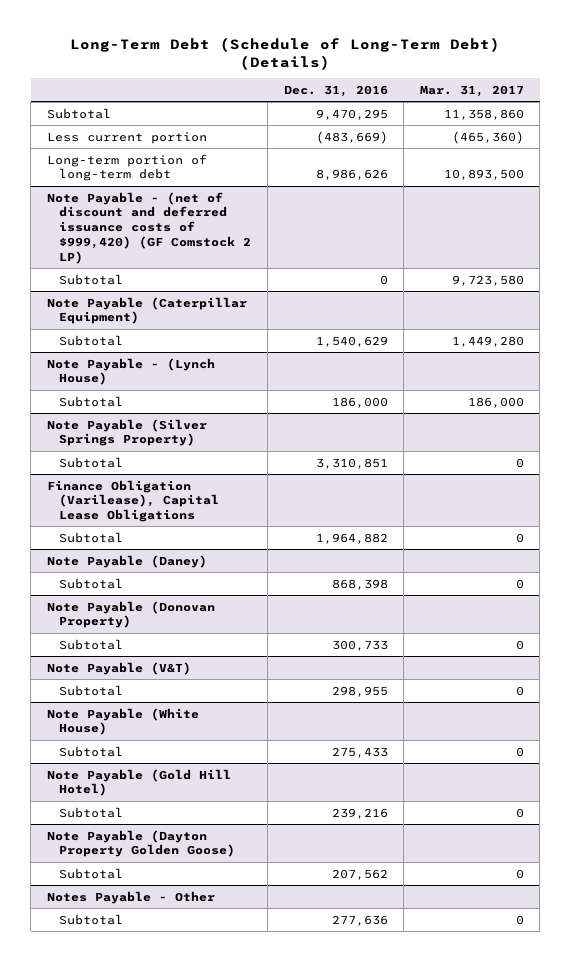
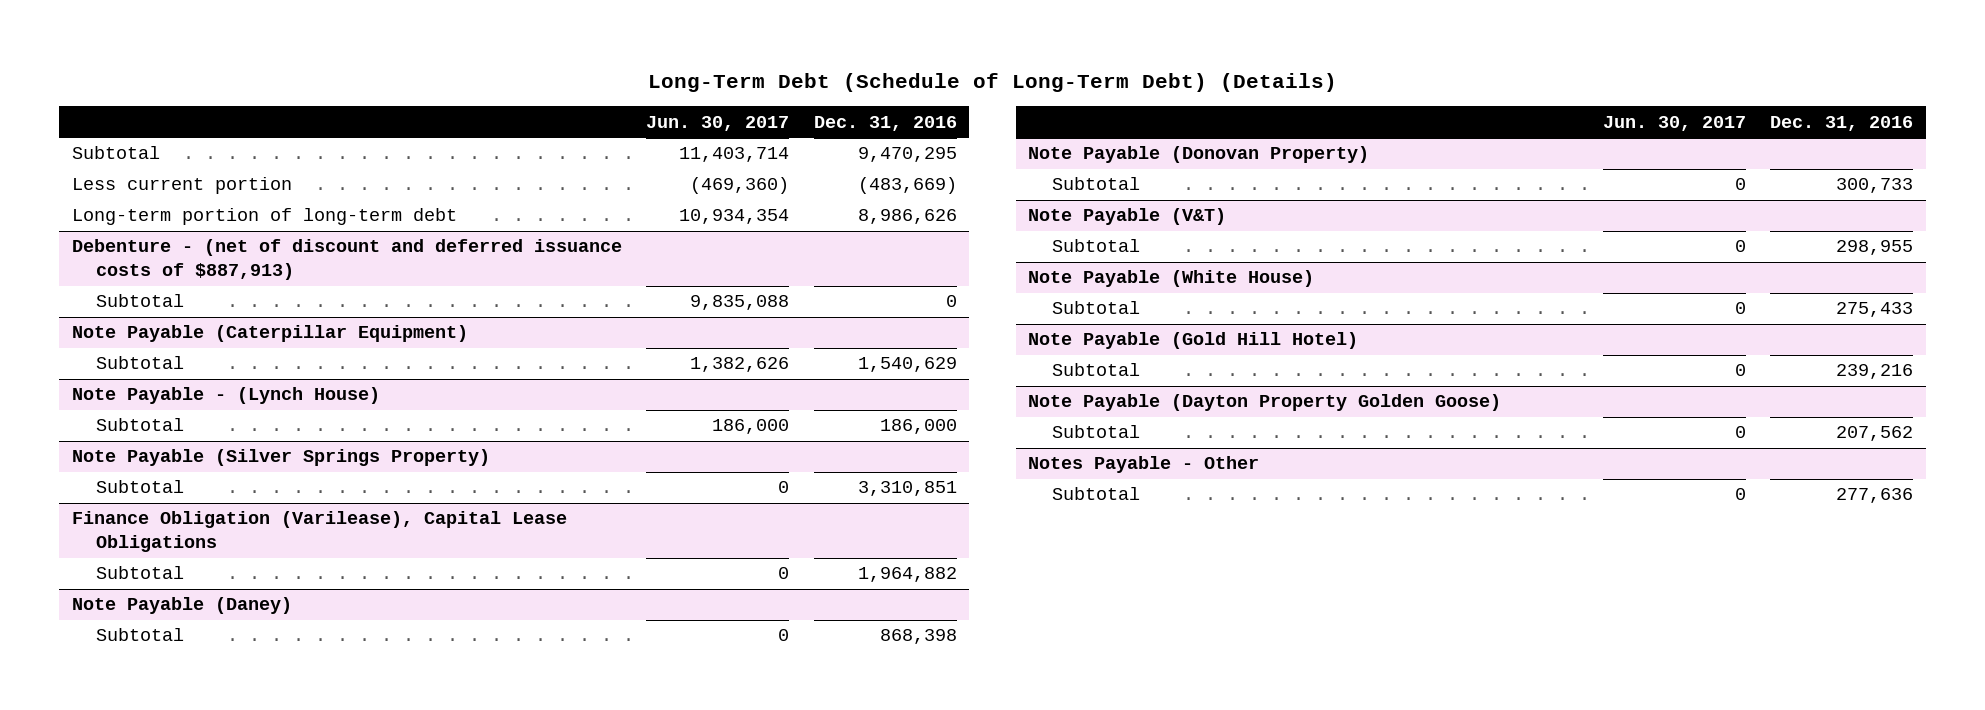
- | Dec. 31, 2016 | Mar. 31, 2017
+ | Jun. 30, 2017 | Dec. 31, 2016
- Note Payable - (net of discount and deferred issuance costs of $999,420) (GF Comstock 2 LP)
+ Debenture - (net of discount and deferred issuance costs of $887,913)

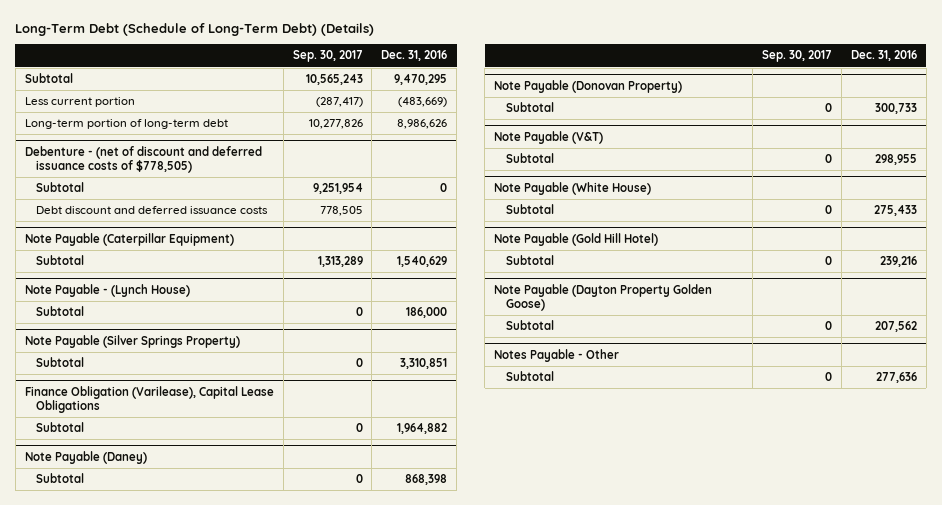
- | Jun. 30, 2017 | Dec. 31, 2016
+ | Sep. 30, 2017 | Dec. 31, 2016
- Debenture - (net of discount and deferred issuance costs of $887,913)
+ Debenture - (net of discount and deferred issuance costs of $778,505)
+ Debt discount and deferred issuance costs | 778,505 |

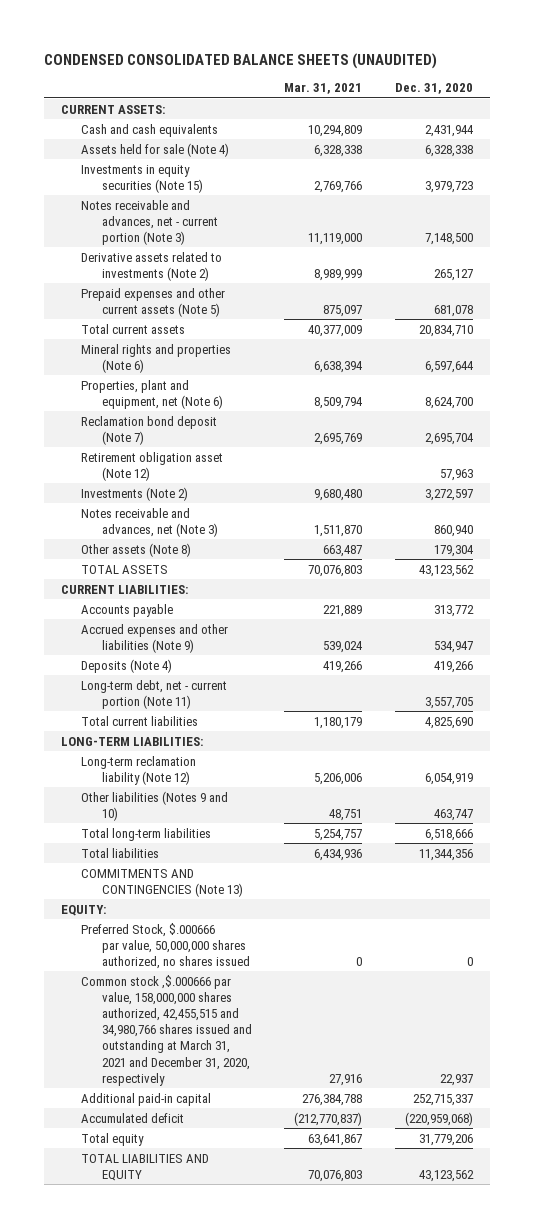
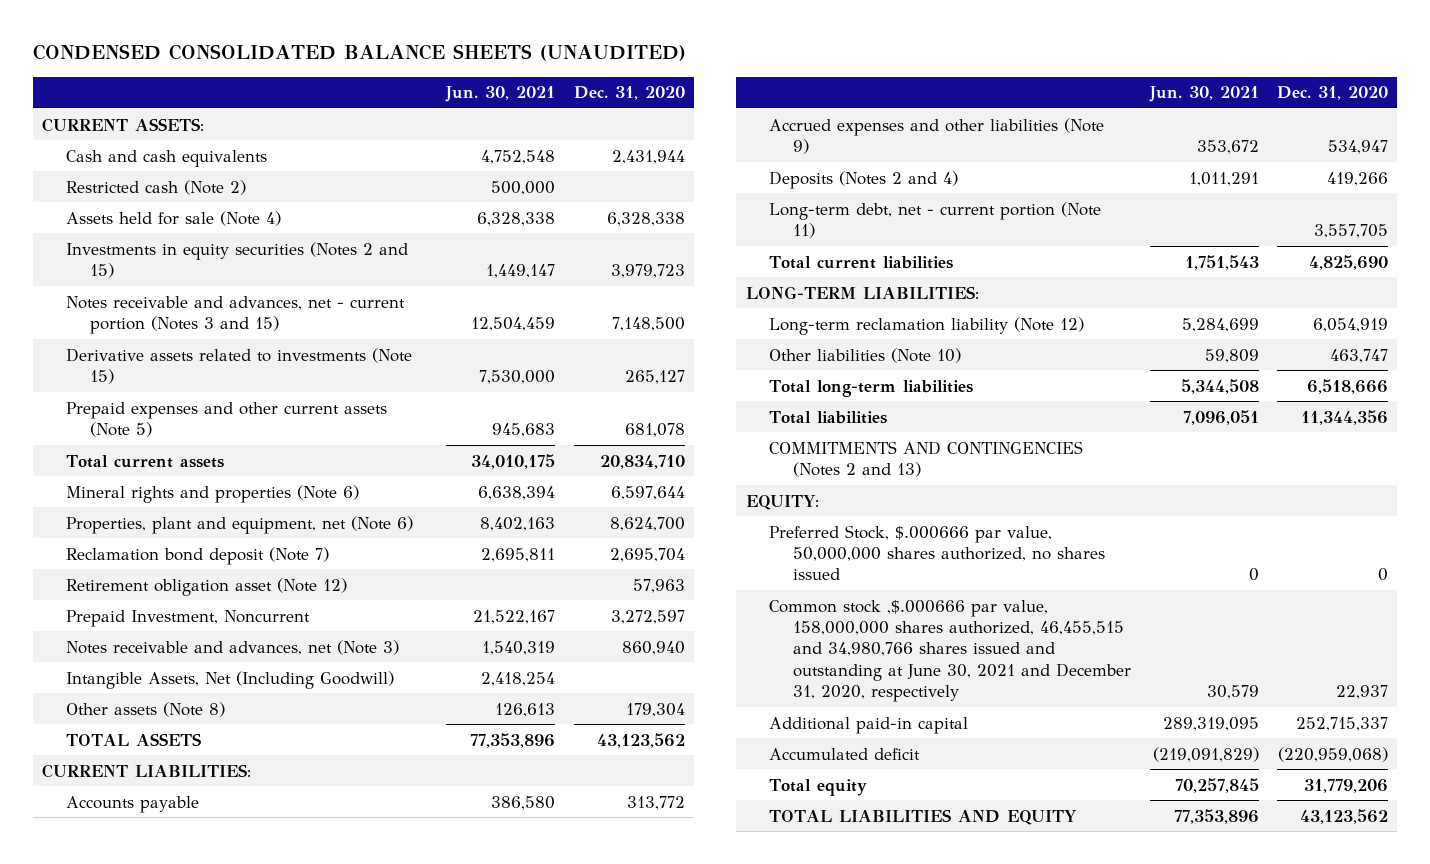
- | Mar. 31, 2021 | Dec. 31, 2020
+ | Jun. 30, 2021 | Dec. 31, 2020
+ Restricted cash (Note 2) | 500,000 |
- Investments in equity securities (Note 15) | 2,769,766 | 3,979,723
- Notes receivable and advances, net - current portion (Note 3) | 11,119,000 | 7,148,500
- Derivative assets related to investments (Note 2) | 8,989,999 | 265,127
+ Investments in equity securities (Notes 2 and 15) | 1,449,147 | 3,979,723
+ Notes receivable and advances, net - current portion (Notes 3 and 15) | 12,504,459 | 7,148,500
+ Derivative assets related to investments (Note 15) | 7,530,000 | 265,127
- Investments (Note 2) | 9,680,480 | 3,272,597
+ Prepaid Investment, Noncurrent | 21,522,167 | 3,272,597
+ Intangible Assets, Net (Including Goodwill) | 2,418,254 |
- Deposits (Note 4) | 419,266 | 419,266
+ Deposits (Notes 2 and 4) | 1,011,291 | 419,266
- Other liabilities (Notes 9 and 10) | 48,751 | 463,747
+ Other liabilities (Note 10) | 59,809 | 463,747
- COMMITMENTS AND CONTINGENCIES (Note 13)
+ COMMITMENTS AND CONTINGENCIES (Notes 2 and 13)
- Common stock ,$.000666 par value, 158,000,000 shares authorized, 42,455,515 and 34,980,766 shares issued and outstanding at March 31, 2021 and December 31, 2020, respectively | 27,916 | 22,937
+ Common stock ,$.000666 par value, 158,000,000 shares authorized, 46,455,515 and 34,980,766 shares issued and outstanding at June 30, 2021 and December 31, 2020, respectively | 30,579 | 22,937

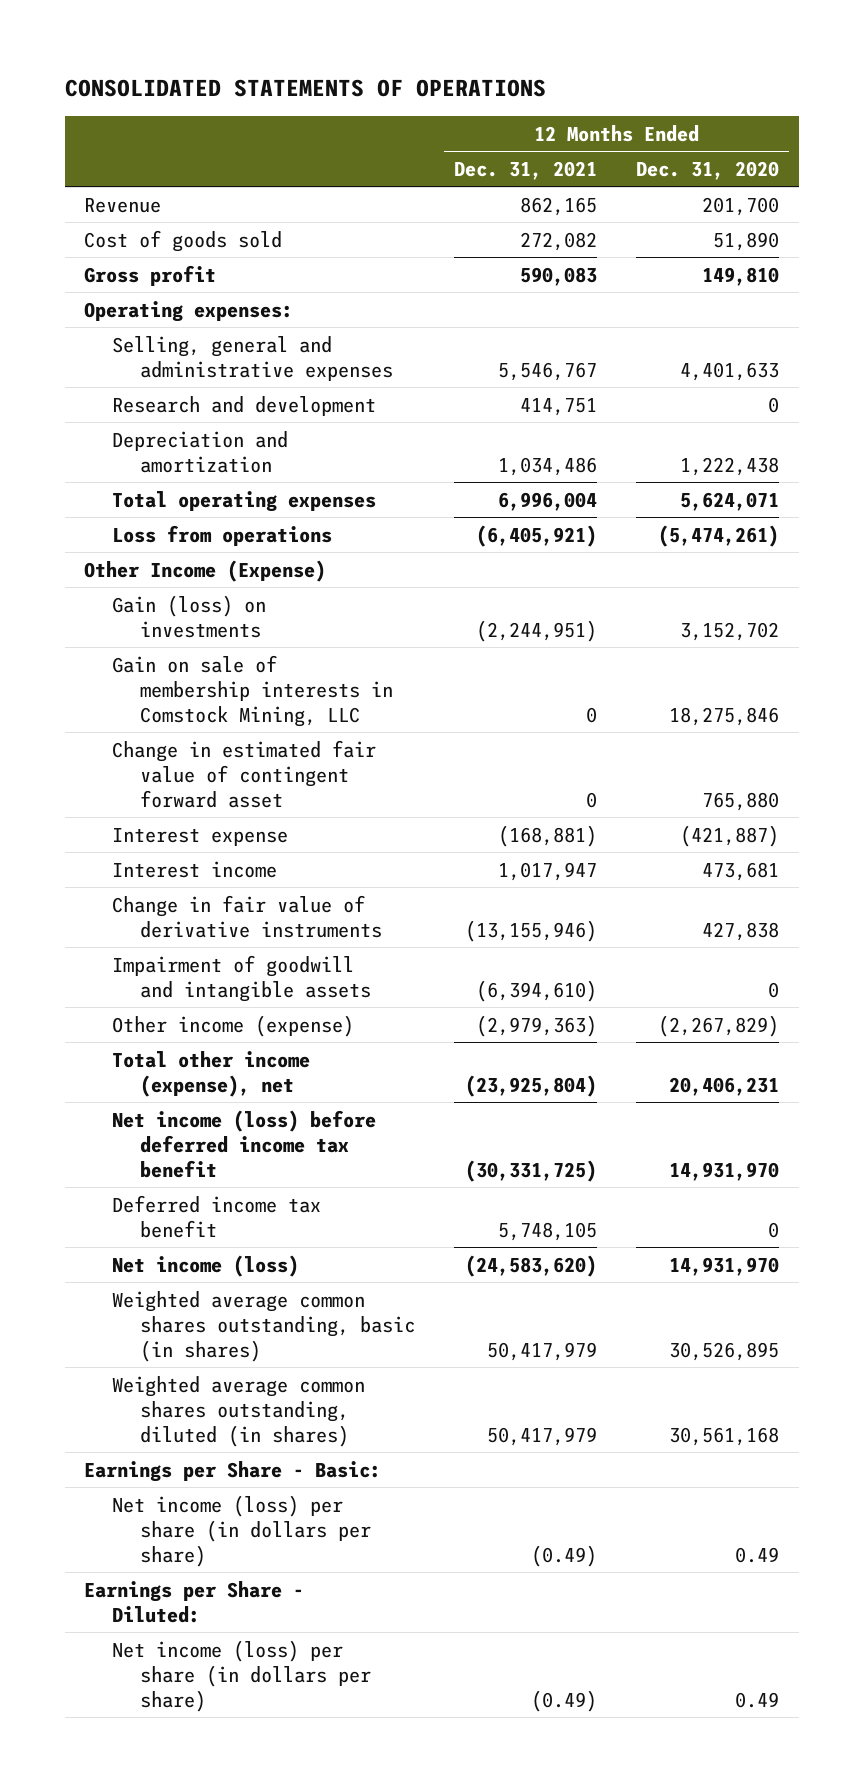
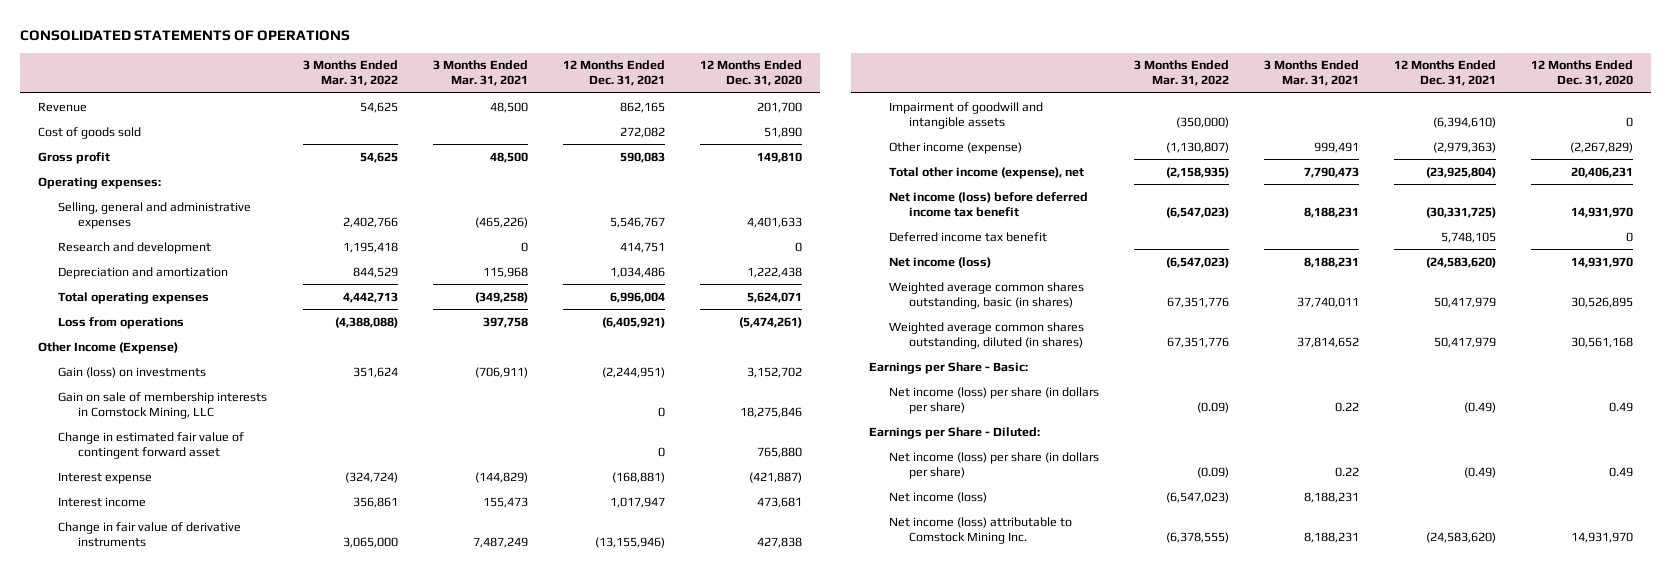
- | 12 Months Ended Dec. 31, 2021 | 12 Months Ended Dec. 31, 2020
+ | 3 Months Ended Mar. 31, 2022 | 3 Months Ended Mar. 31, 2021 | 12 Months Ended Dec. 31, 2021 | 12 Months Ended Dec. 31, 2020
+ Net income (loss) | (6,547,023) | 8,188,231 | |
+ Net income (loss) attributable to Comstock Mining Inc. | (6,378,555) | 8,188,231 | (24,583,620) | 14,931,970

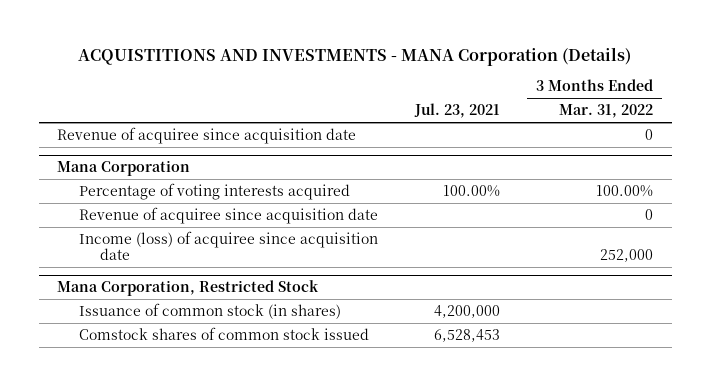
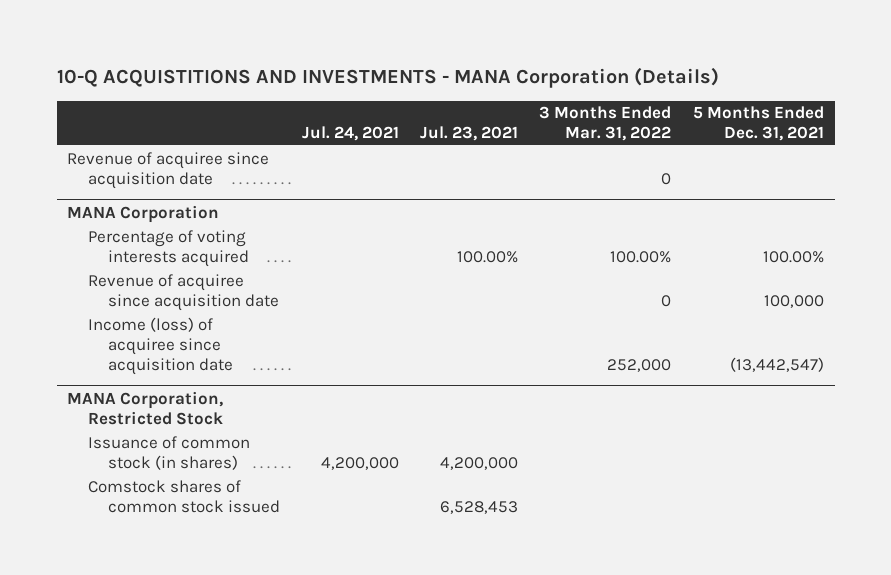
- ACQUISTITIONS AND INVESTMENTS - MANA Corporation (Details)
+ 10-Q ACQUISTITIONS AND INVESTMENTS - MANA Corporation (Details)
- | Jul. 23, 2021 | 3 Months Ended Mar. 31, 2022
+ | Jul. 24, 2021 | Jul. 23, 2021 | 3 Months Ended Mar. 31, 2022 | 5 Months Ended Dec. 31, 2021
- Mana Corporation
+ MANA Corporation
- Mana Corporation, Restricted Stock
+ MANA Corporation, Restricted Stock

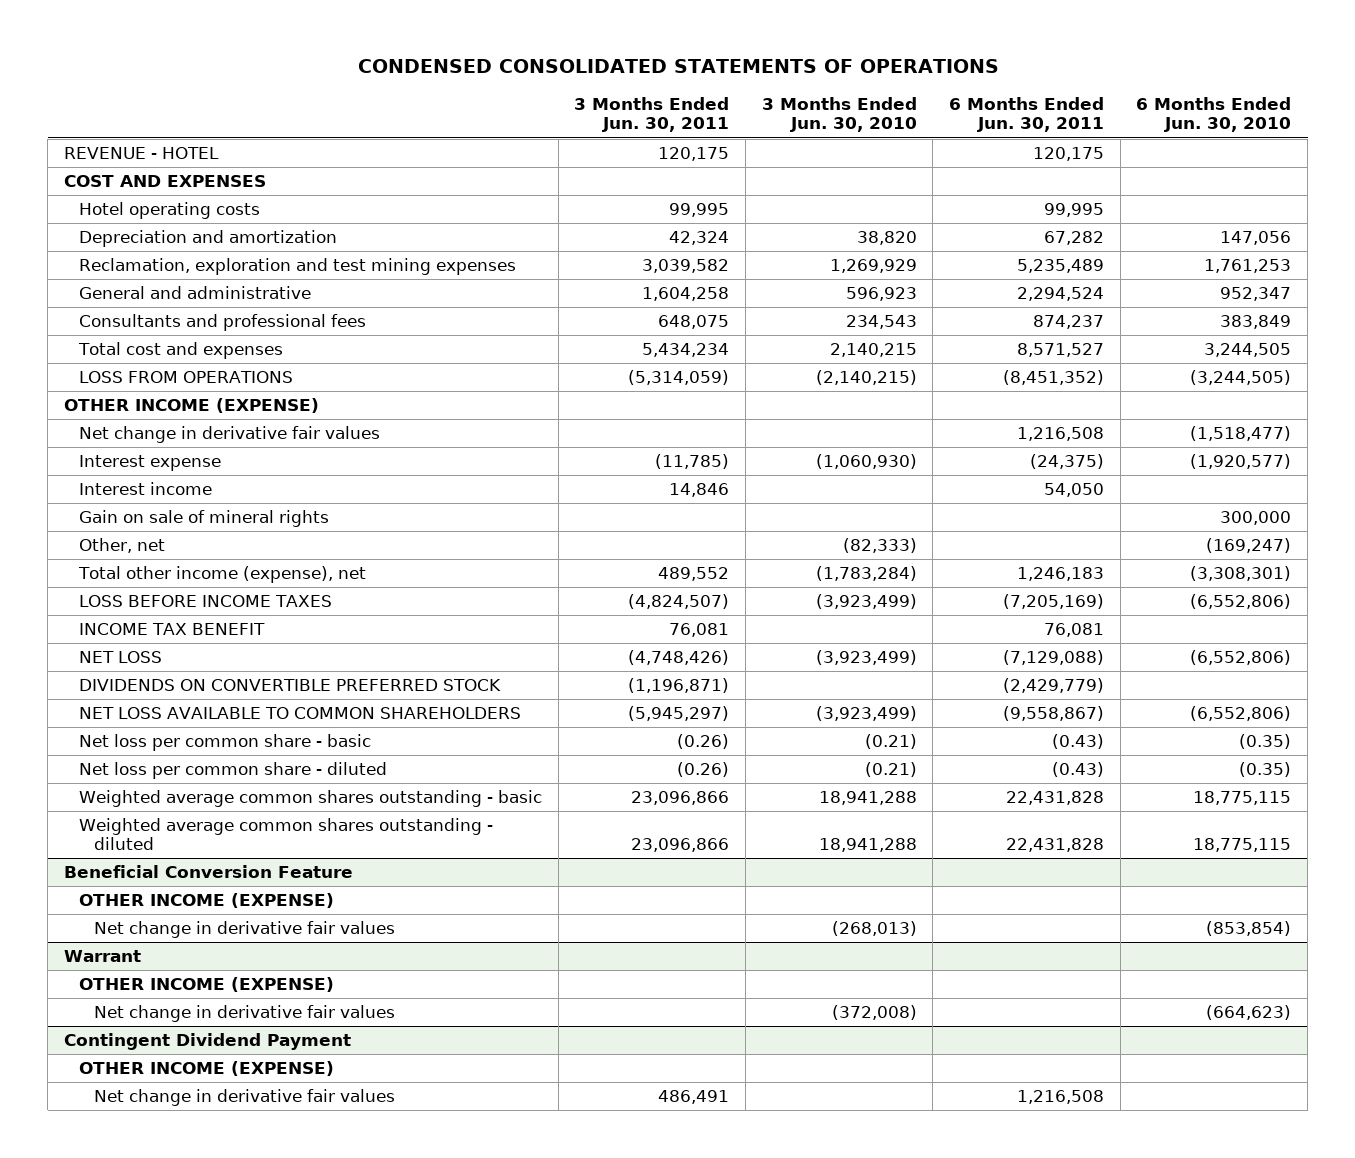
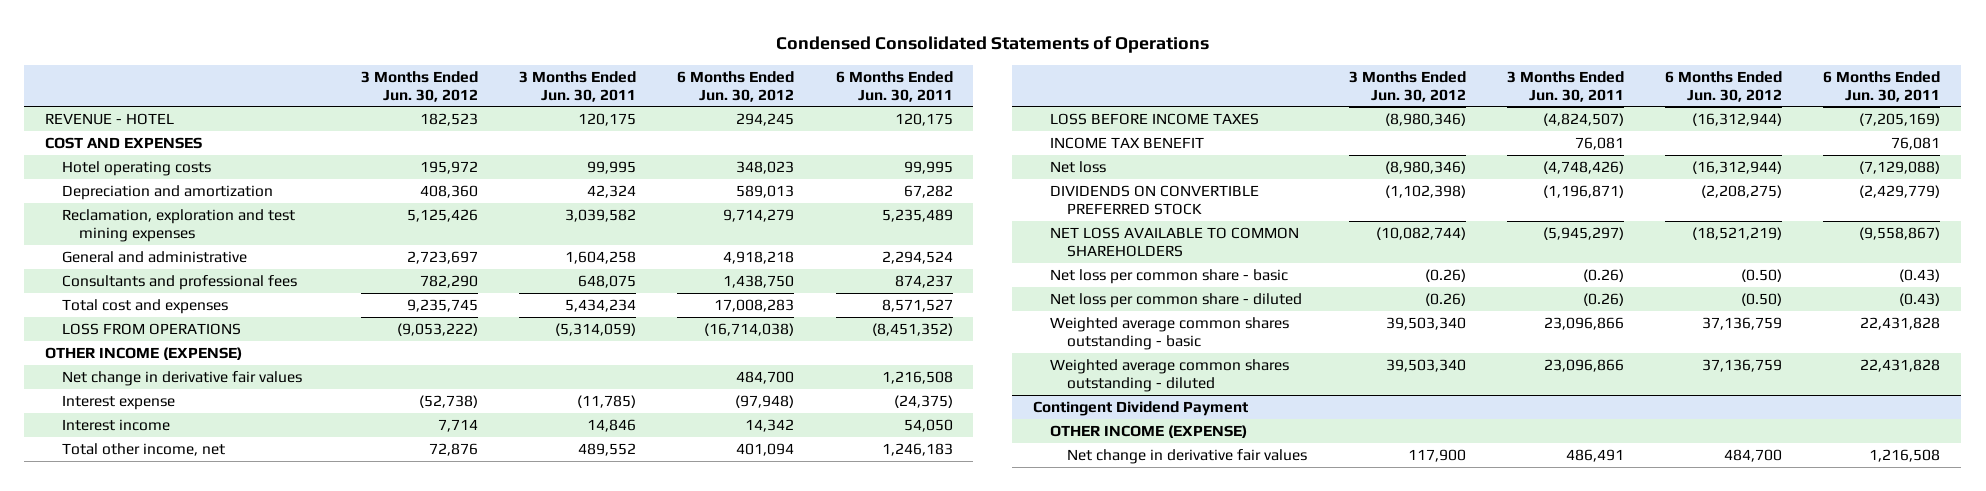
- CONDENSED CONSOLIDATED STATEMENTS OF OPERATIONS
+ Condensed Consolidated Statements of Operations
- | 3 Months Ended Jun. 30, 2011 | 3 Months Ended Jun. 30, 2010 | 6 Months Ended Jun. 30, 2011 | 6 Months Ended Jun. 30, 2010
+ | 3 Months Ended Jun. 30, 2012 | 3 Months Ended Jun. 30, 2011 | 6 Months Ended Jun. 30, 2012 | 6 Months Ended Jun. 30, 2011
- Gain on sale of mineral rights | | | | 300,000
- Other, net | | (82,333) | | (169,247)
- Total other income (expense), net | 489,552 | (1,783,284) | 1,246,183 | (3,308,301)
+ Total other income, net | 72,876 | 489,552 | 401,094 | 1,246,183
- NET LOSS | (4,748,426) | (3,923,499) | (7,129,088) | (6,552,806)
+ Net loss | (8,980,346) | (4,748,426) | (16,312,944) | (7,129,088)
- Beneficial Conversion Feature
- OTHER INCOME (EXPENSE)
- Net change in derivative fair values | | (268,013) | | (853,854)
- Warrant
- OTHER INCOME (EXPENSE)
- Net change in derivative fair values | | (372,008) | | (664,623)

